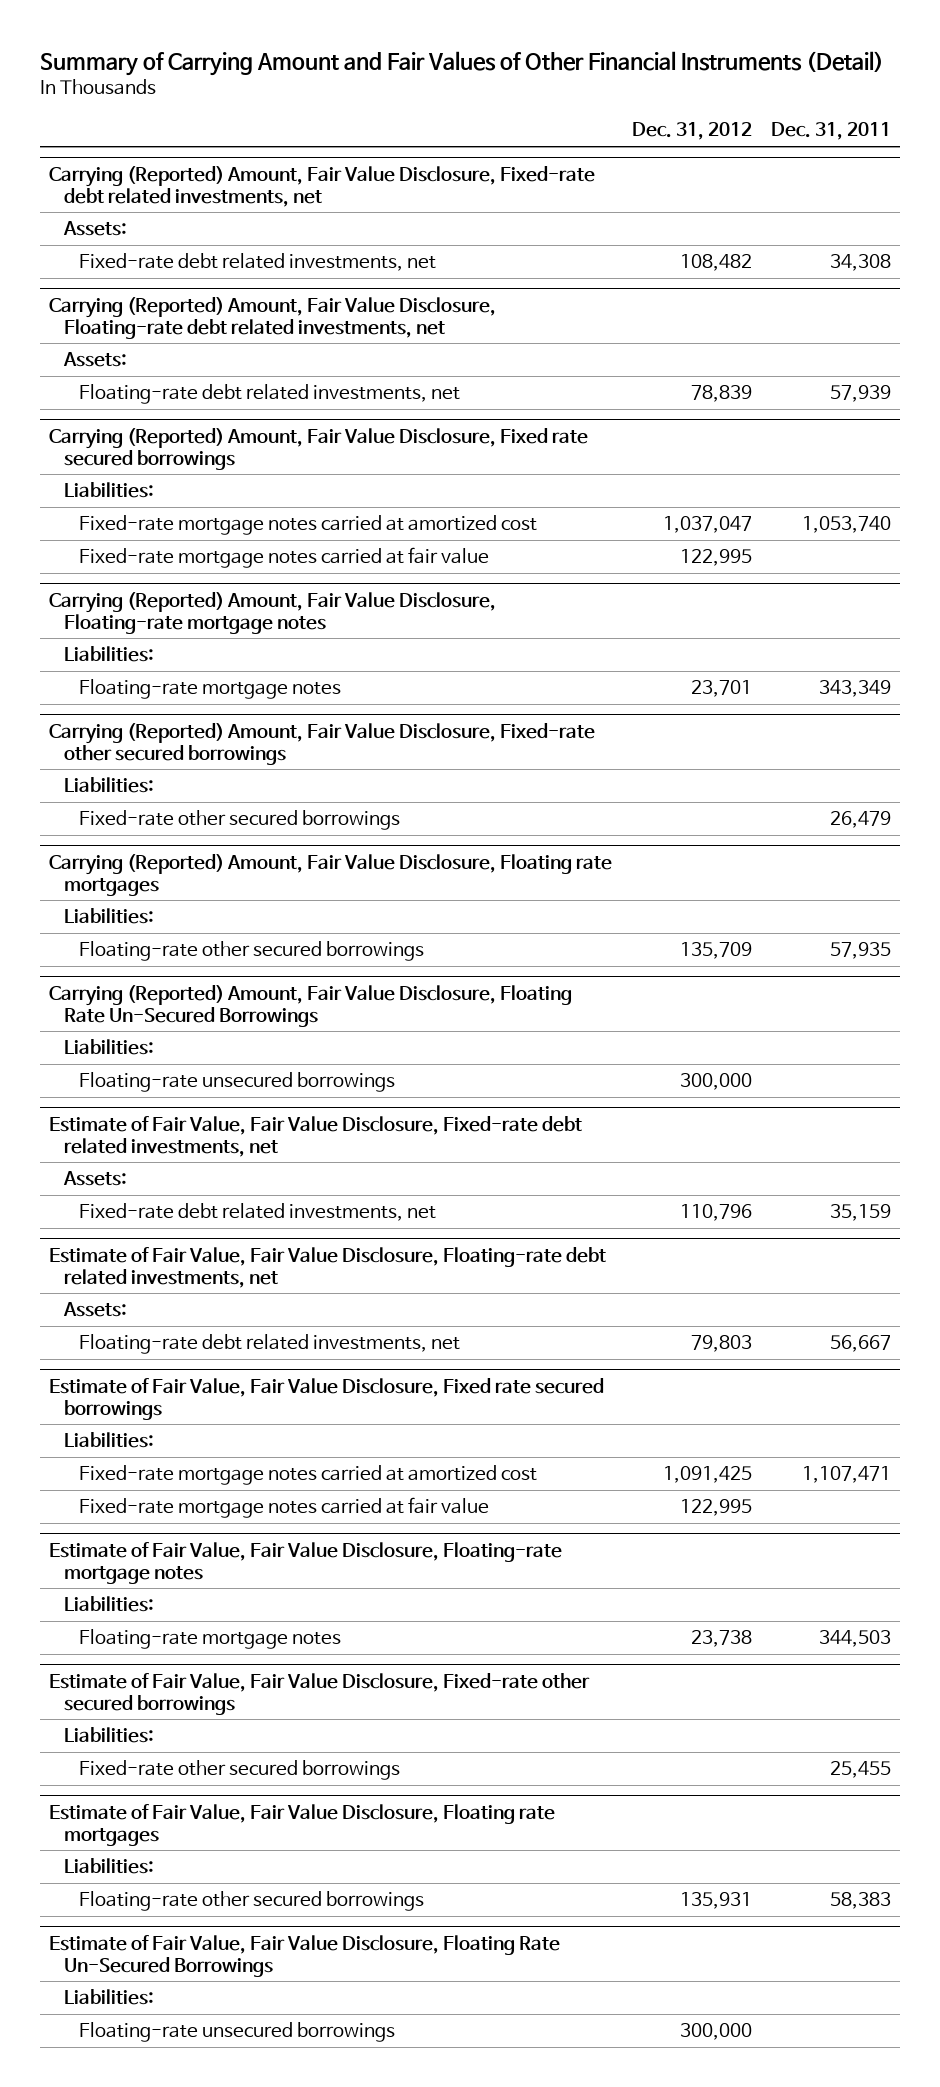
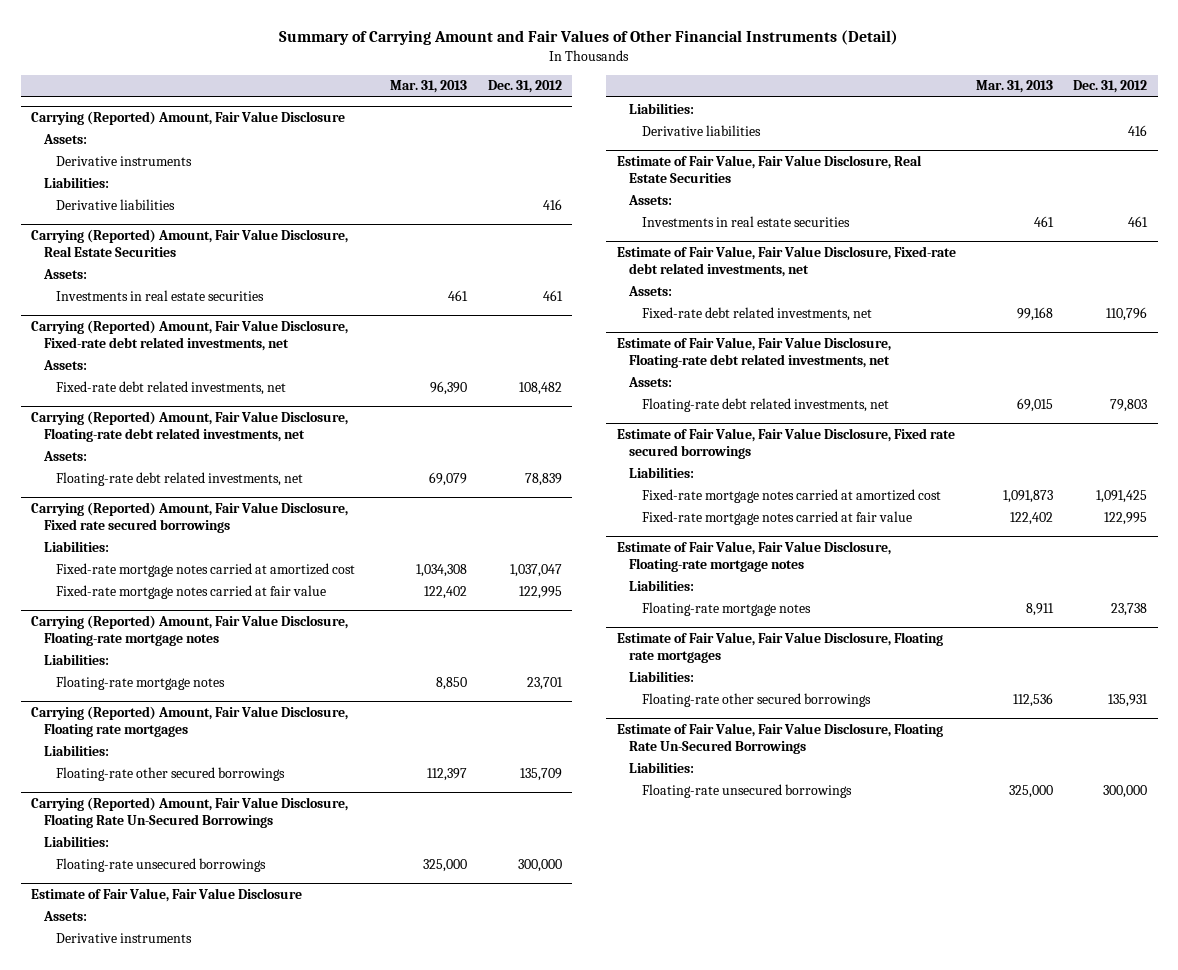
- | Dec. 31, 2012 | Dec. 31, 2011
+ | Mar. 31, 2013 | Dec. 31, 2012
+ Carrying (Reported) Amount, Fair Value Disclosure
+ Assets:
+ Derivative instruments
+ Liabilities:
+ Derivative liabilities | | 416
+ Carrying (Reported) Amount, Fair Value Disclosure, Real Estate Securities
+ Assets:
+ Investments in real estate securities | 461 | 461
- Carrying (Reported) Amount, Fair Value Disclosure, Fixed-rate other secured borrowings
- Liabilities:
- Fixed-rate other secured borrowings | | 26,479
+ Estimate of Fair Value, Fair Value Disclosure
+ Assets:
+ Derivative instruments
+ Liabilities:
+ Derivative liabilities | | 416
+ Estimate of Fair Value, Fair Value Disclosure, Real Estate Securities
+ Assets:
+ Investments in real estate securities | 461 | 461
- Estimate of Fair Value, Fair Value Disclosure, Fixed-rate other secured borrowings
- Liabilities:
- Fixed-rate other secured borrowings | | 25,455

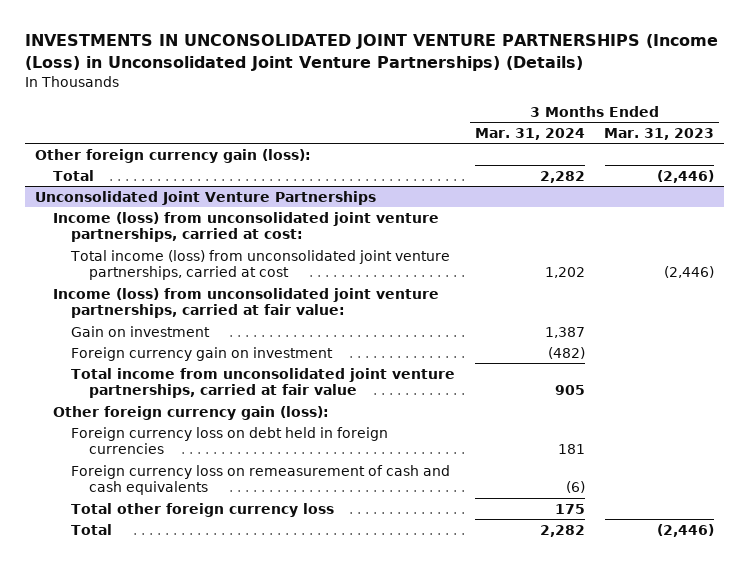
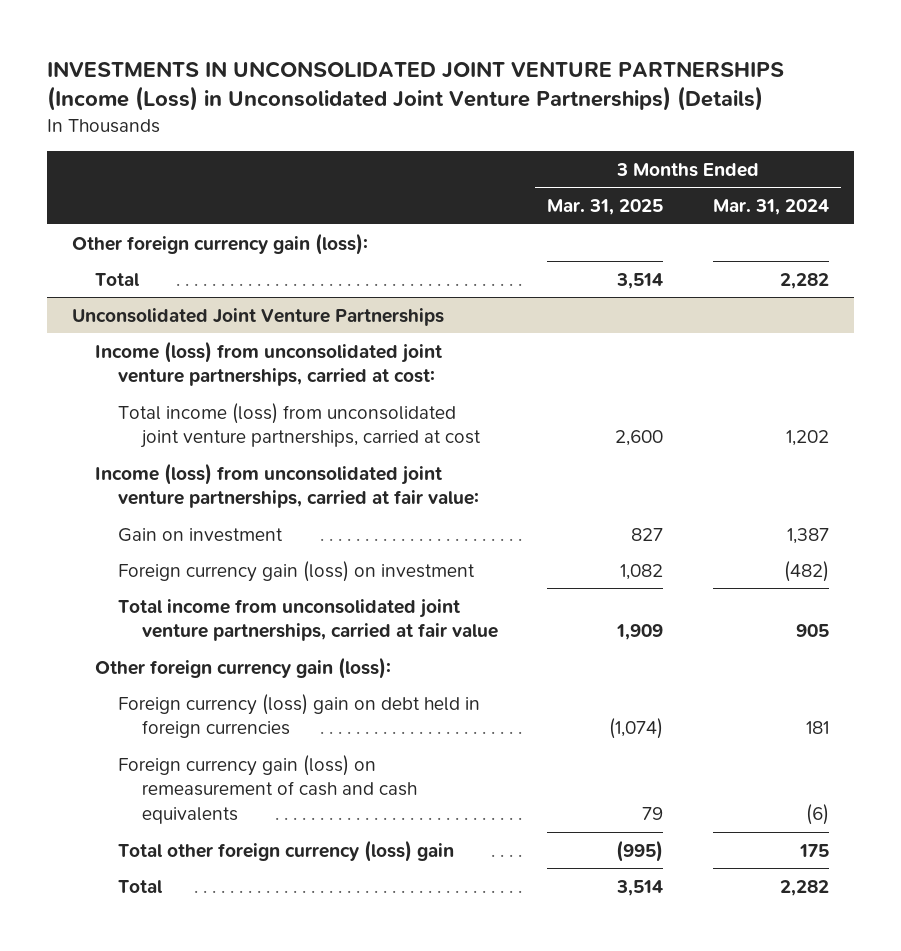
- | 3 Months Ended Mar. 31, 2024 | 3 Months Ended Mar. 31, 2023
+ | 3 Months Ended Mar. 31, 2025 | 3 Months Ended Mar. 31, 2024
@ Unconsolidated Joint Venture Partnerships
- Foreign currency gain on investment | (482) |
+ Foreign currency gain (loss) on investment | 1,082 | (482)
- Foreign currency loss on debt held in foreign currencies | 181 |
- Foreign currency loss on remeasurement of cash and cash equivalents | (6) |
- Total other foreign currency loss | 175 |
+ Foreign currency (loss) gain on debt held in foreign currencies | (1,074) | 181
+ Foreign currency gain (loss) on remeasurement of cash and cash equivalents | 79 | (6)
+ Total other foreign currency (loss) gain | (995) | 175

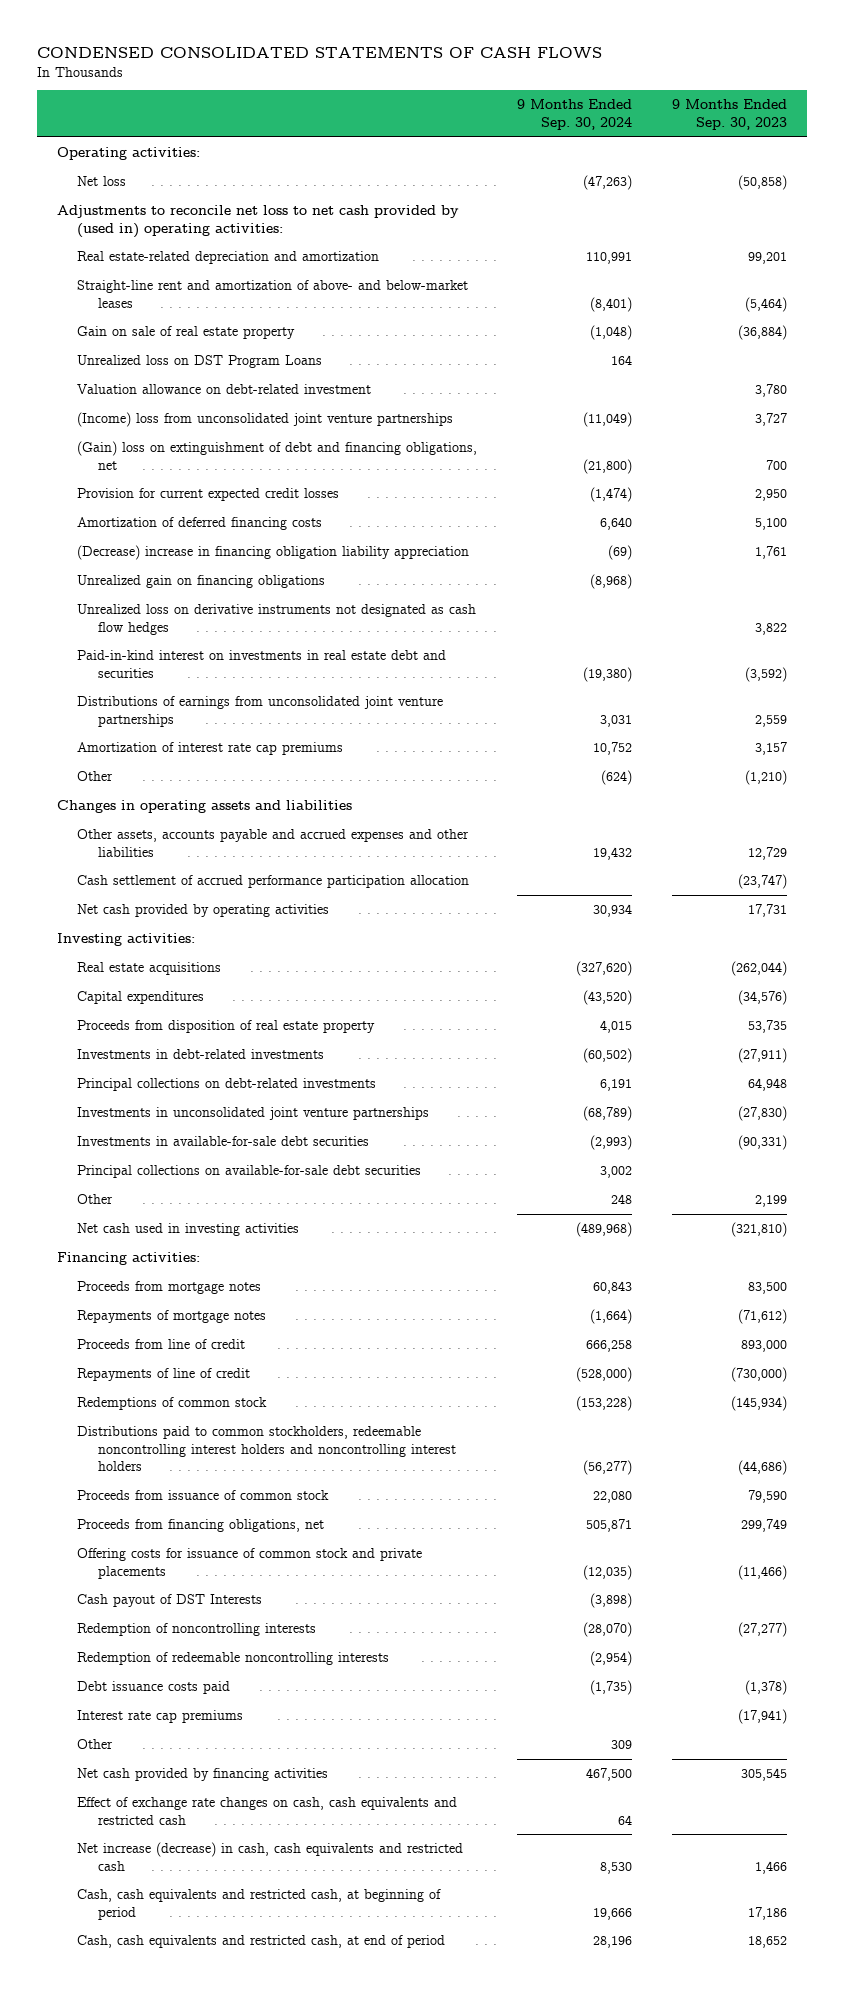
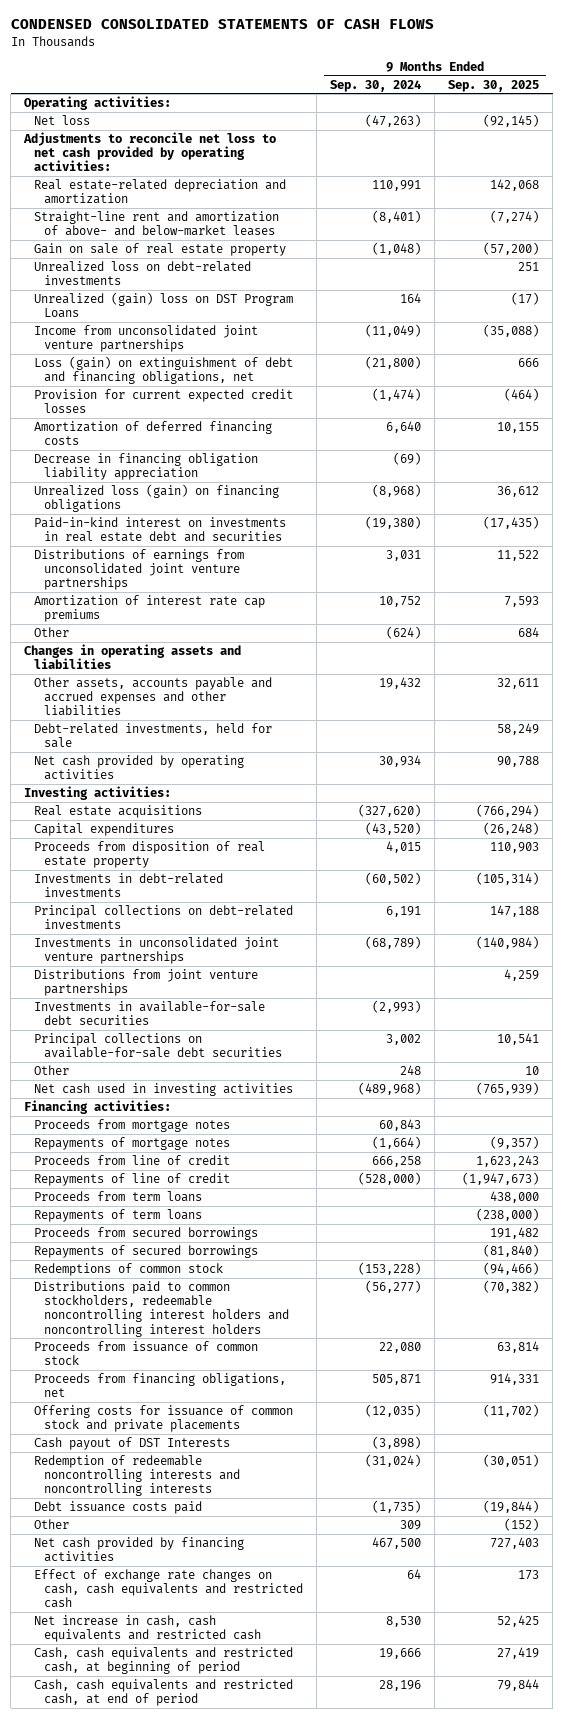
- | 9 Months Ended Sep. 30, 2024 | 9 Months Ended Sep. 30, 2023
+ | 9 Months Ended Sep. 30, 2024 | 9 Months Ended Sep. 30, 2025
- Adjustments to reconcile net loss to net cash provided by (used in) operating activities:
+ Adjustments to reconcile net loss to net cash provided by operating activities:
- Unrealized loss on DST Program Loans | 164 |
- Valuation allowance on debt-related investment | | 3,780
- (Income) loss from unconsolidated joint venture partnerships | (11,049) | 3,727
- (Gain) loss on extinguishment of debt and financing obligations, net | (21,800) | 700
+ Unrealized loss on debt-related investments | | 251
+ Unrealized (gain) loss on DST Program Loans | 164 | (17)
+ Income from unconsolidated joint venture partnerships | (11,049) | (35,088)
+ Loss (gain) on extinguishment of debt and financing obligations, net | (21,800) | 666
- (Decrease) increase in financing obligation liability appreciation | (69) | 1,761
- Unrealized gain on financing obligations | (8,968) |
- Unrealized loss on derivative instruments not designated as cash flow hedges | | 3,822
+ Decrease in financing obligation liability appreciation | (69) |
+ Unrealized loss (gain) on financing obligations | (8,968) | 36,612
- Cash settlement of accrued performance participation allocation | | (23,747)
+ Debt-related investments, held for sale | | 58,249
+ Distributions from joint venture partnerships | | 4,259
+ Proceeds from term loans | | 438,000
+ Repayments of term loans | | (238,000)
+ Proceeds from secured borrowings | | 191,482
+ Repayments of secured borrowings | | (81,840)
- Redemption of noncontrolling interests | (28,070) | (27,277)
- Redemption of redeemable noncontrolling interests | (2,954) |
+ Redemption of redeemable noncontrolling interests and noncontrolling interests | (31,024) | (30,051)
- Interest rate cap premiums | | (17,941)
- Net increase (decrease) in cash, cash equivalents and restricted cash | 8,530 | 1,466
+ Net increase in cash, cash equivalents and restricted cash | 8,530 | 52,425

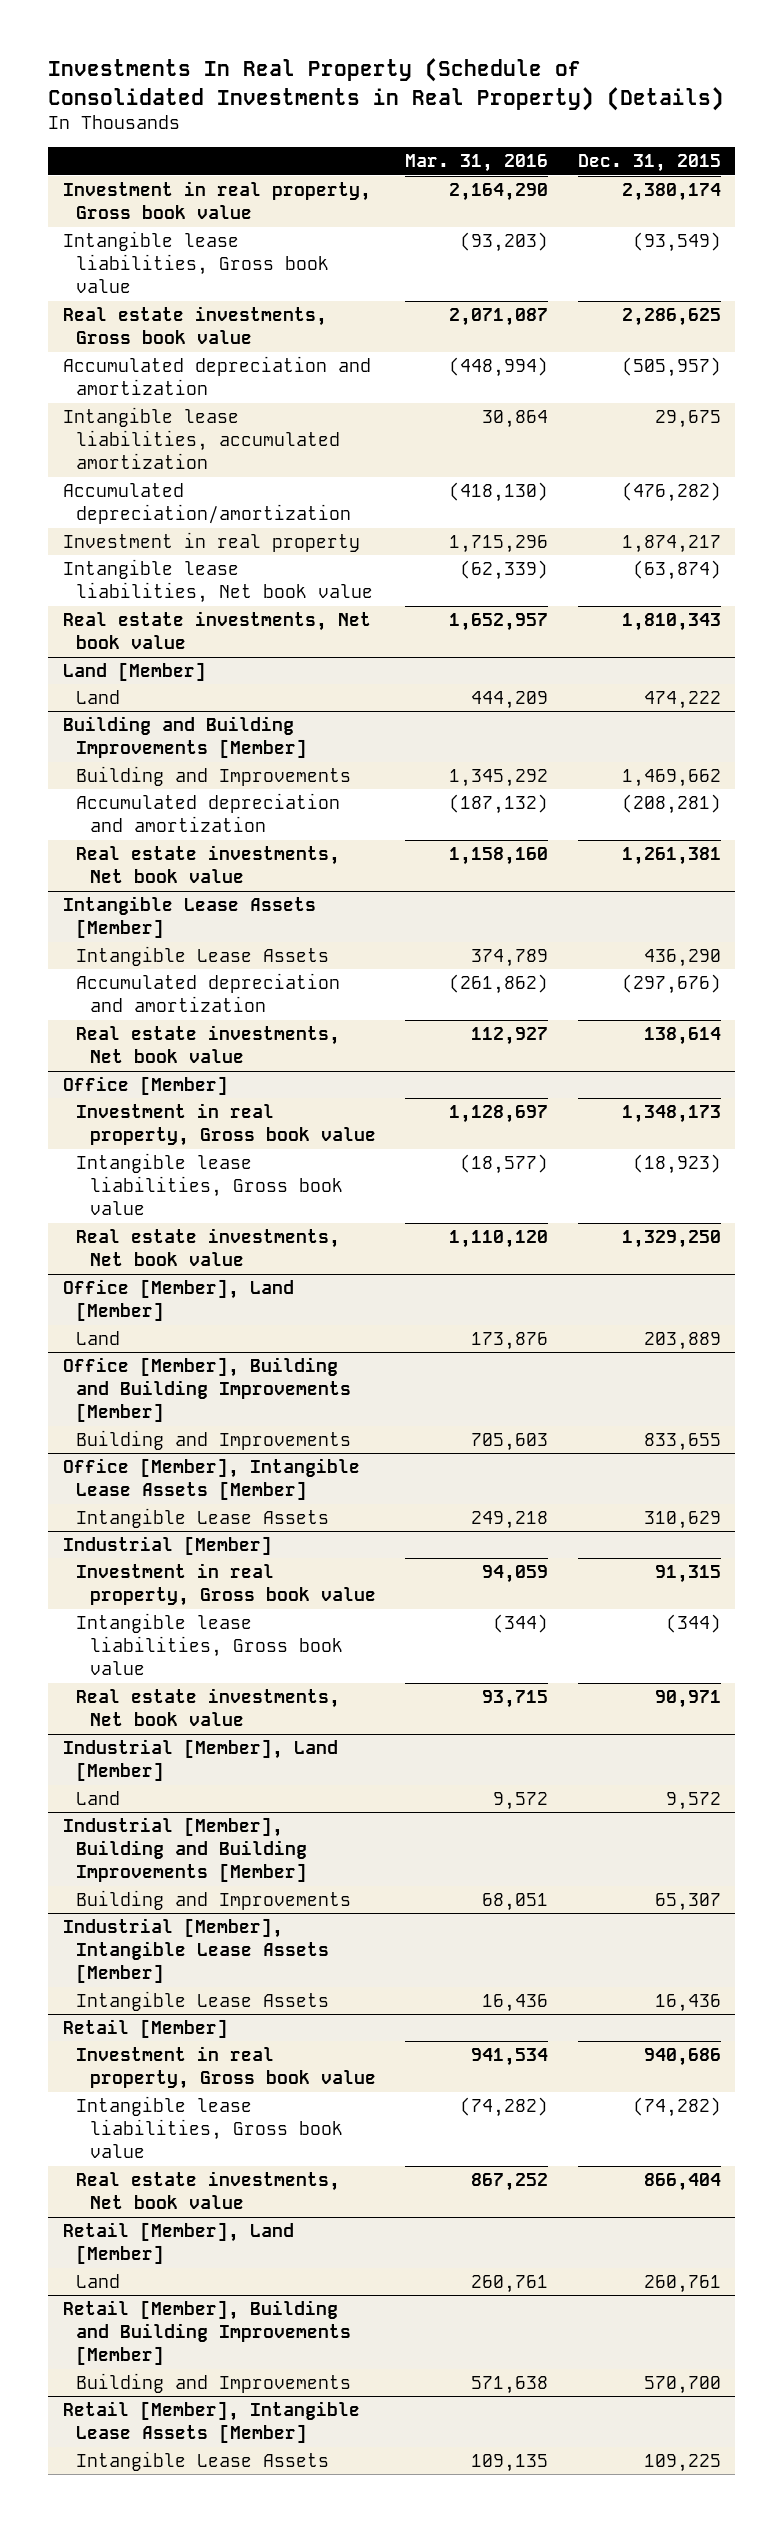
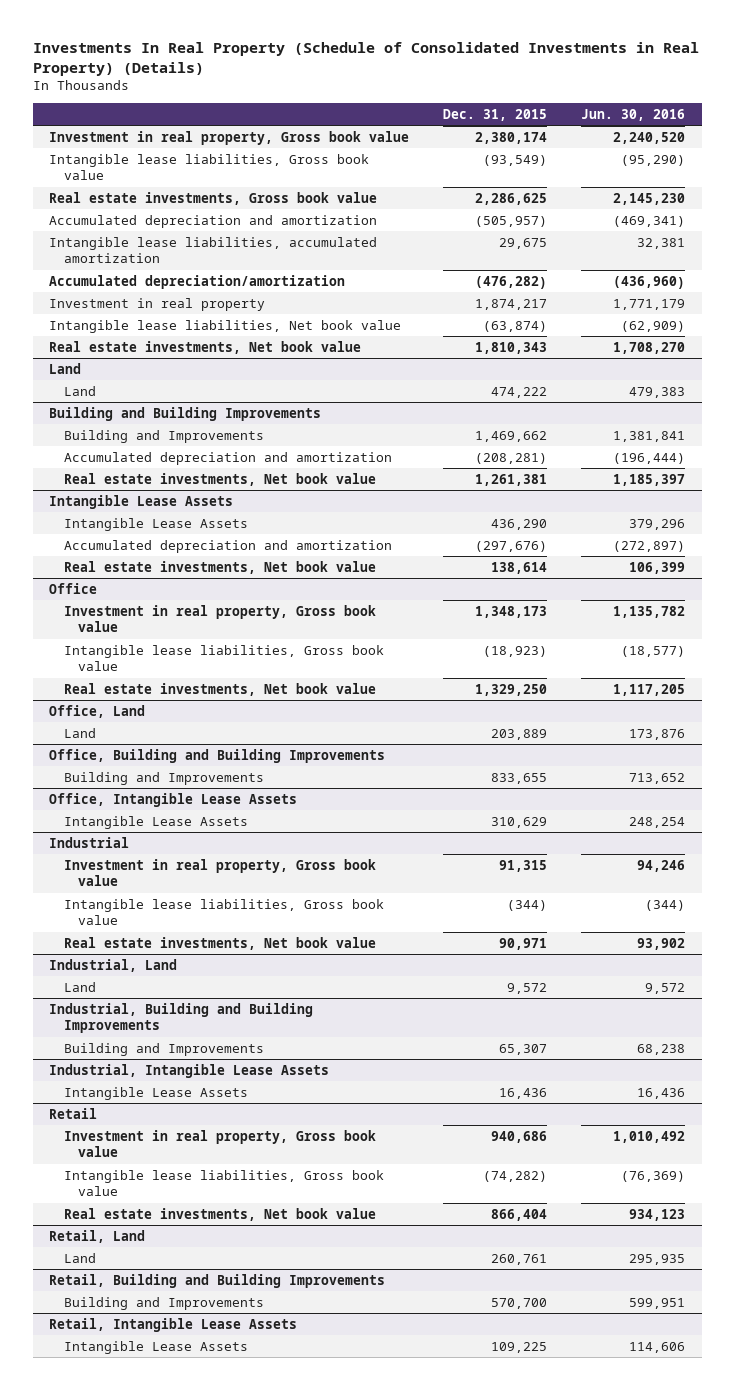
- | Mar. 31, 2016 | Dec. 31, 2015
+ | Dec. 31, 2015 | Jun. 30, 2016
- Land [Member]
+ Land
- Building and Building Improvements [Member]
+ Building and Building Improvements
- Intangible Lease Assets [Member]
+ Intangible Lease Assets
- Office [Member]
+ Office
- Office [Member], Land [Member]
+ Office, Land
- Office [Member], Building and Building Improvements [Member]
+ Office, Building and Building Improvements
- Office [Member], Intangible Lease Assets [Member]
+ Office, Intangible Lease Assets
- Industrial [Member]
+ Industrial
- Industrial [Member], Land [Member]
+ Industrial, Land
- Industrial [Member], Building and Building Improvements [Member]
+ Industrial, Building and Building Improvements
- Industrial [Member], Intangible Lease Assets [Member]
+ Industrial, Intangible Lease Assets
- Retail [Member]
+ Retail
- Retail [Member], Land [Member]
+ Retail, Land
- Retail [Member], Building and Building Improvements [Member]
+ Retail, Building and Building Improvements
- Retail [Member], Intangible Lease Assets [Member]
+ Retail, Intangible Lease Assets

